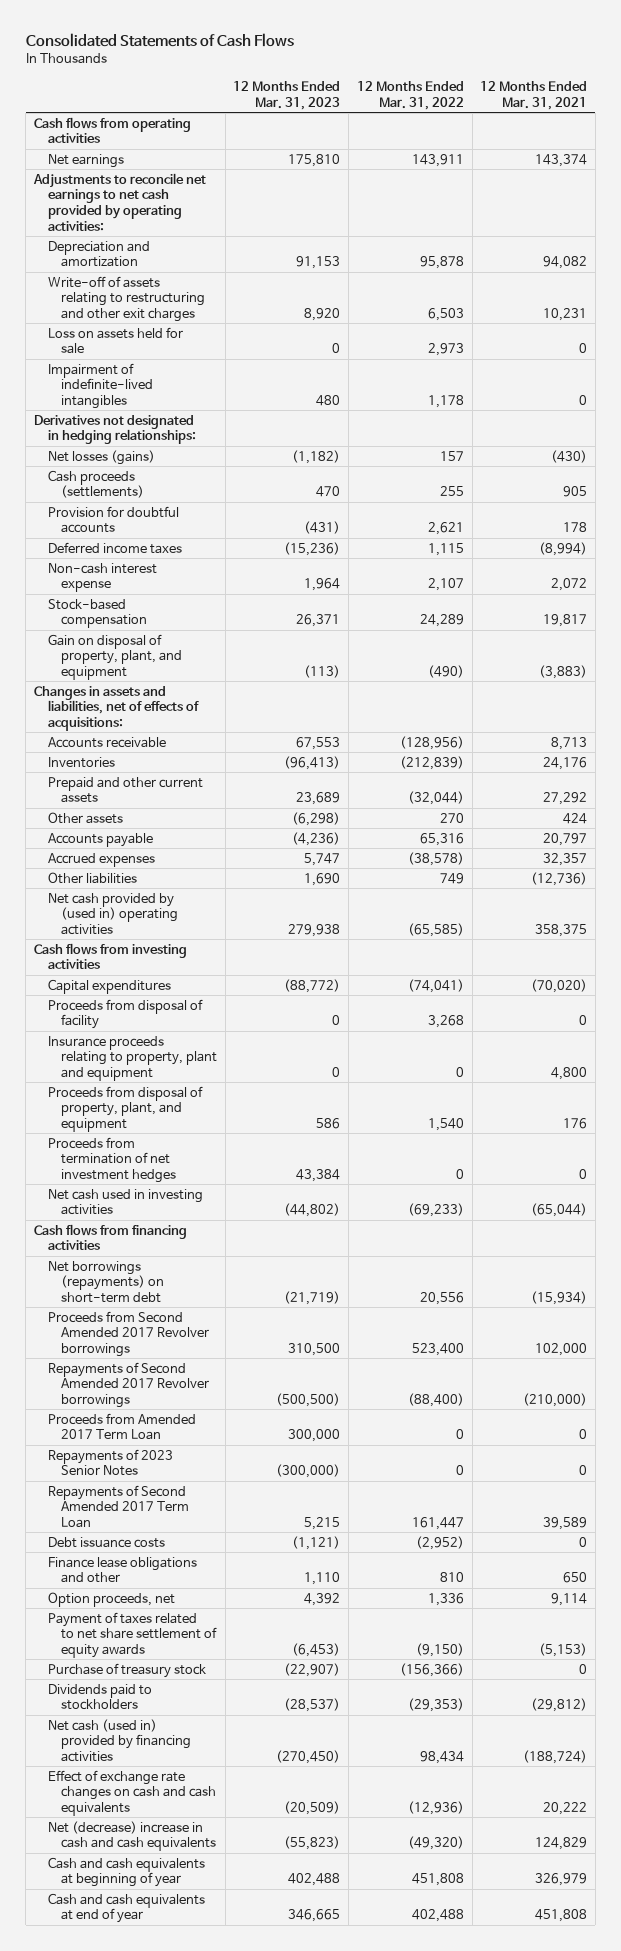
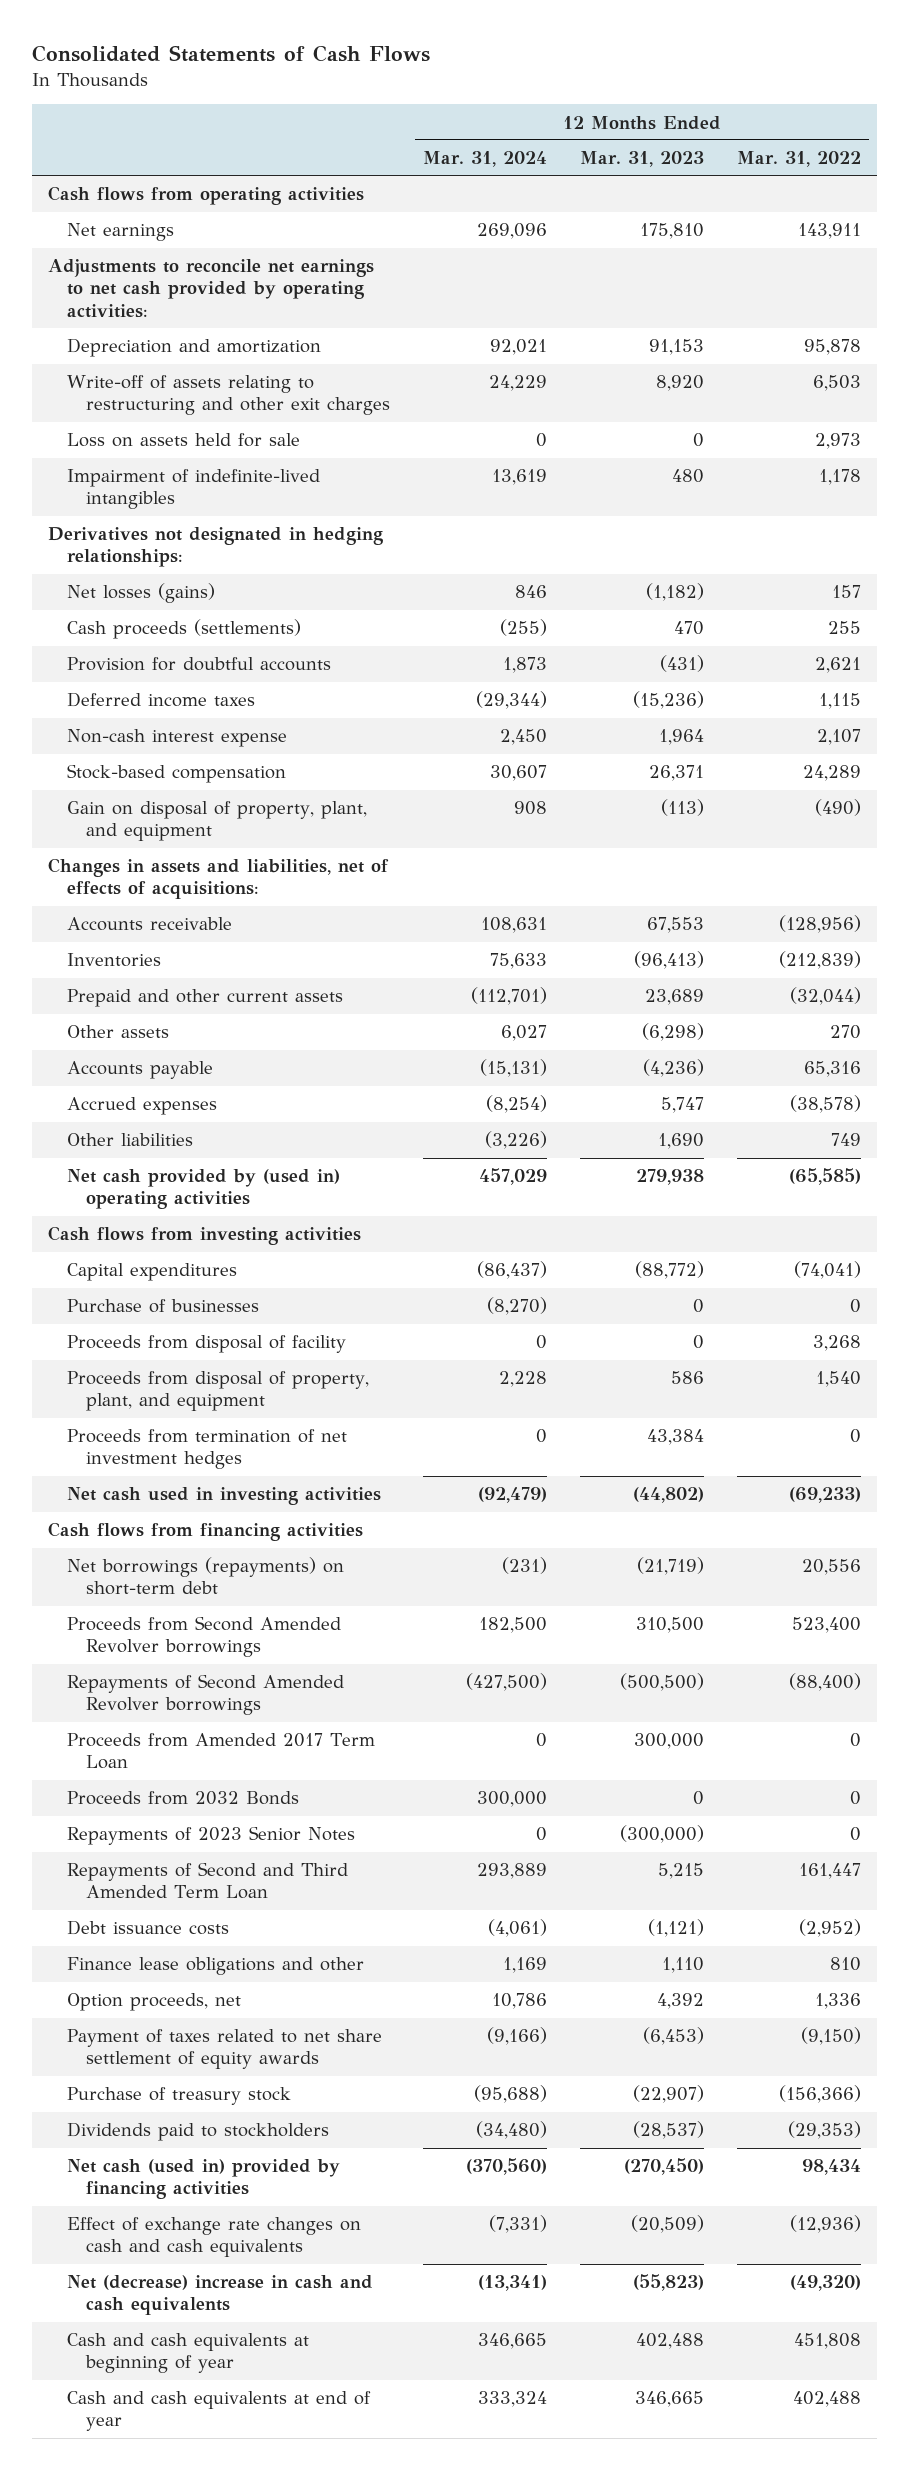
- | 12 Months Ended Mar. 31, 2023 | 12 Months Ended Mar. 31, 2022 | 12 Months Ended Mar. 31, 2021
+ | 12 Months Ended Mar. 31, 2024 | 12 Months Ended Mar. 31, 2023 | 12 Months Ended Mar. 31, 2022
+ Purchase of businesses | (8,270) | 0 | 0
- Insurance proceeds relating to property, plant and equipment | 0 | 0 | 4,800
- Proceeds from Second Amended 2017 Revolver borrowings | 310,500 | 523,400 | 102,000
- Repayments of Second Amended 2017 Revolver borrowings | (500,500) | (88,400) | (210,000)
+ Proceeds from Second Amended Revolver borrowings | 182,500 | 310,500 | 523,400
+ Repayments of Second Amended Revolver borrowings | (427,500) | (500,500) | (88,400)
+ Proceeds from 2032 Bonds | 300,000 | 0 | 0
- Repayments of Second Amended 2017 Term Loan | 5,215 | 161,447 | 39,589
+ Repayments of Second and Third Amended Term Loan | 293,889 | 5,215 | 161,447

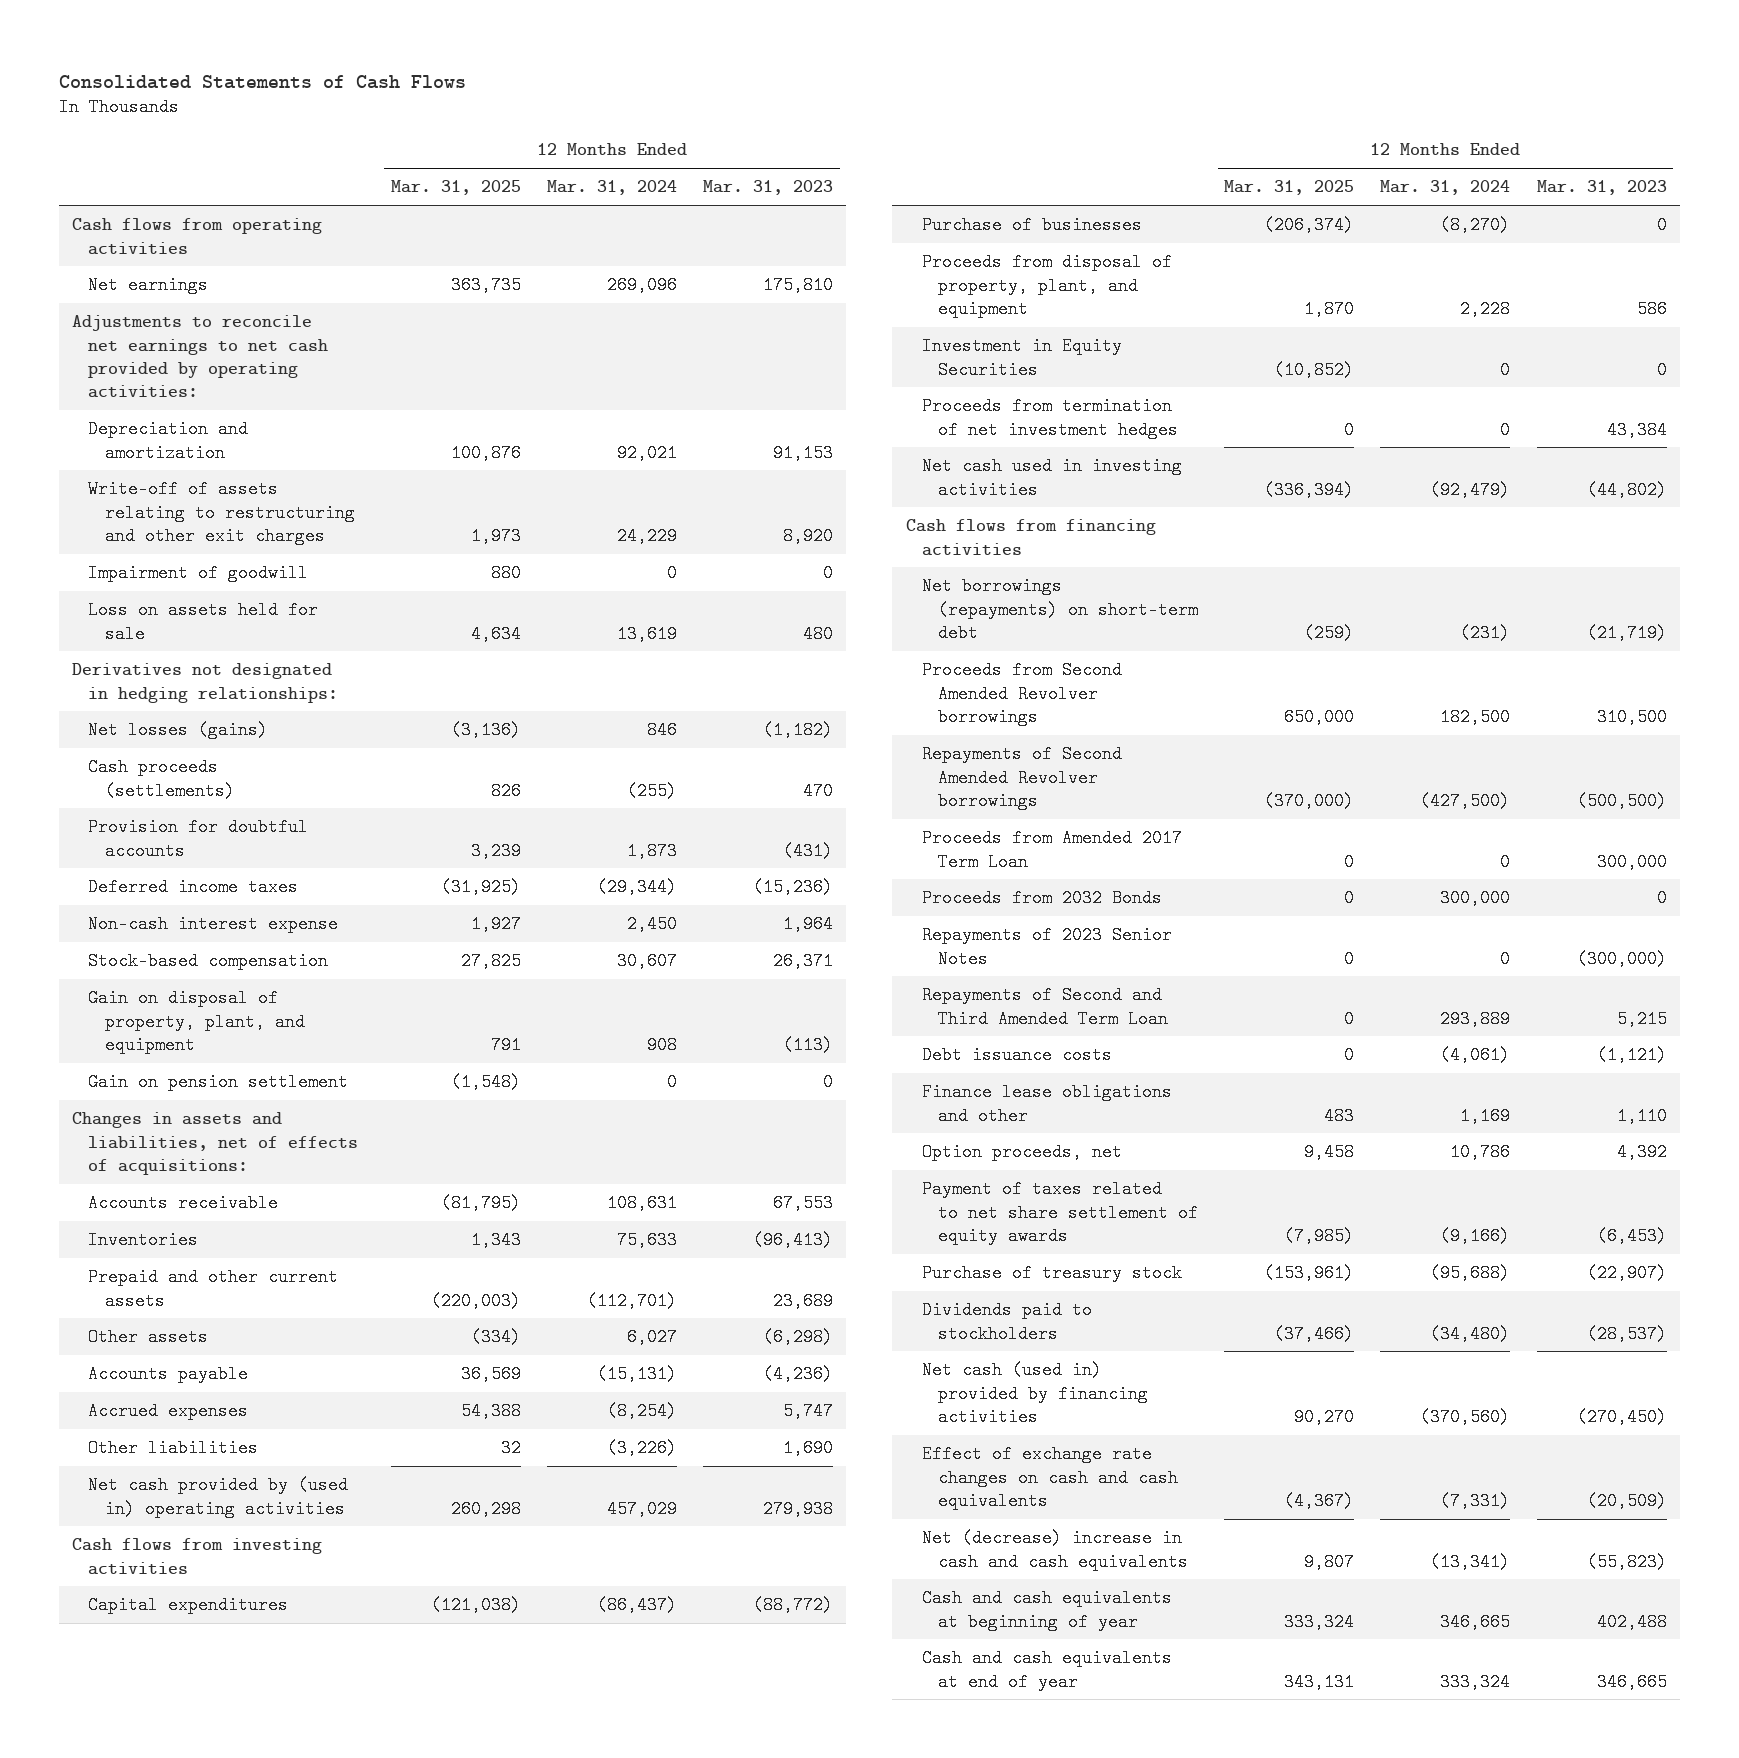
- | 12 Months Ended Mar. 31, 2024 | 12 Months Ended Mar. 31, 2023 | 12 Months Ended Mar. 31, 2022
+ | 12 Months Ended Mar. 31, 2025 | 12 Months Ended Mar. 31, 2024 | 12 Months Ended Mar. 31, 2023
- Loss on assets held for sale | 0 | 0 | 2,973
- Impairment of indefinite-lived intangibles | 13,619 | 480 | 1,178
+ Impairment of goodwill | 880 | 0 | 0
+ Loss on assets held for sale | 4,634 | 13,619 | 480
+ Gain on pension settlement | (1,548) | 0 | 0
- Proceeds from disposal of facility | 0 | 0 | 3,268
+ Investment in Equity Securities | (10,852) | 0 | 0

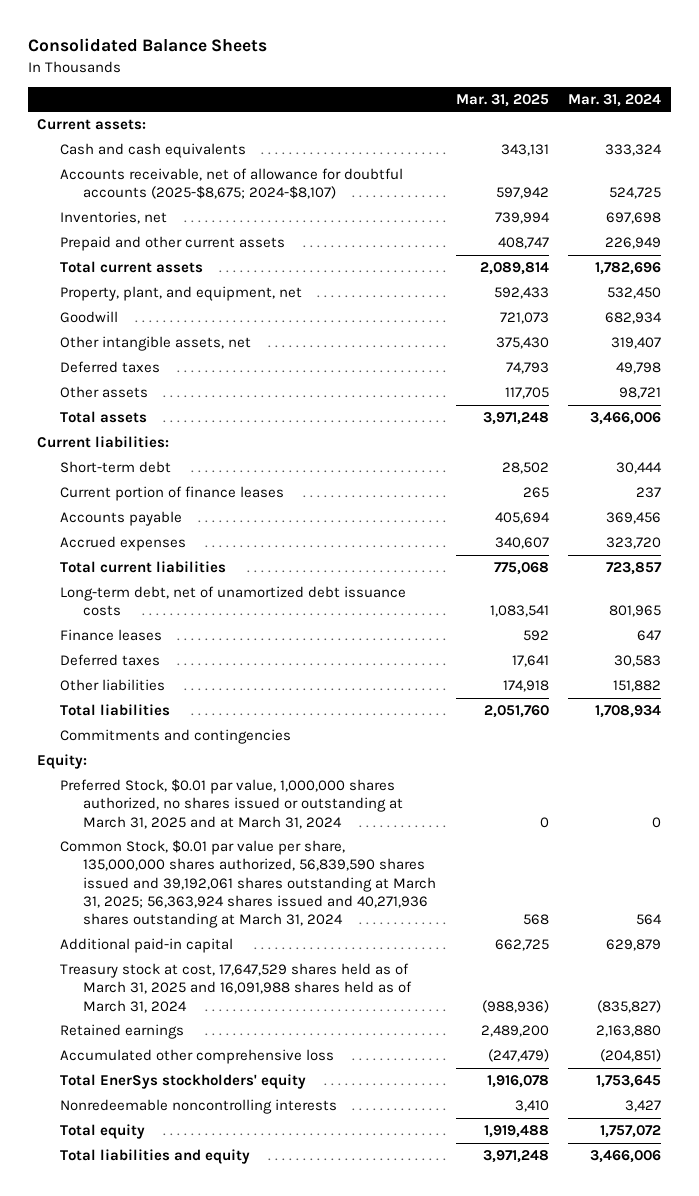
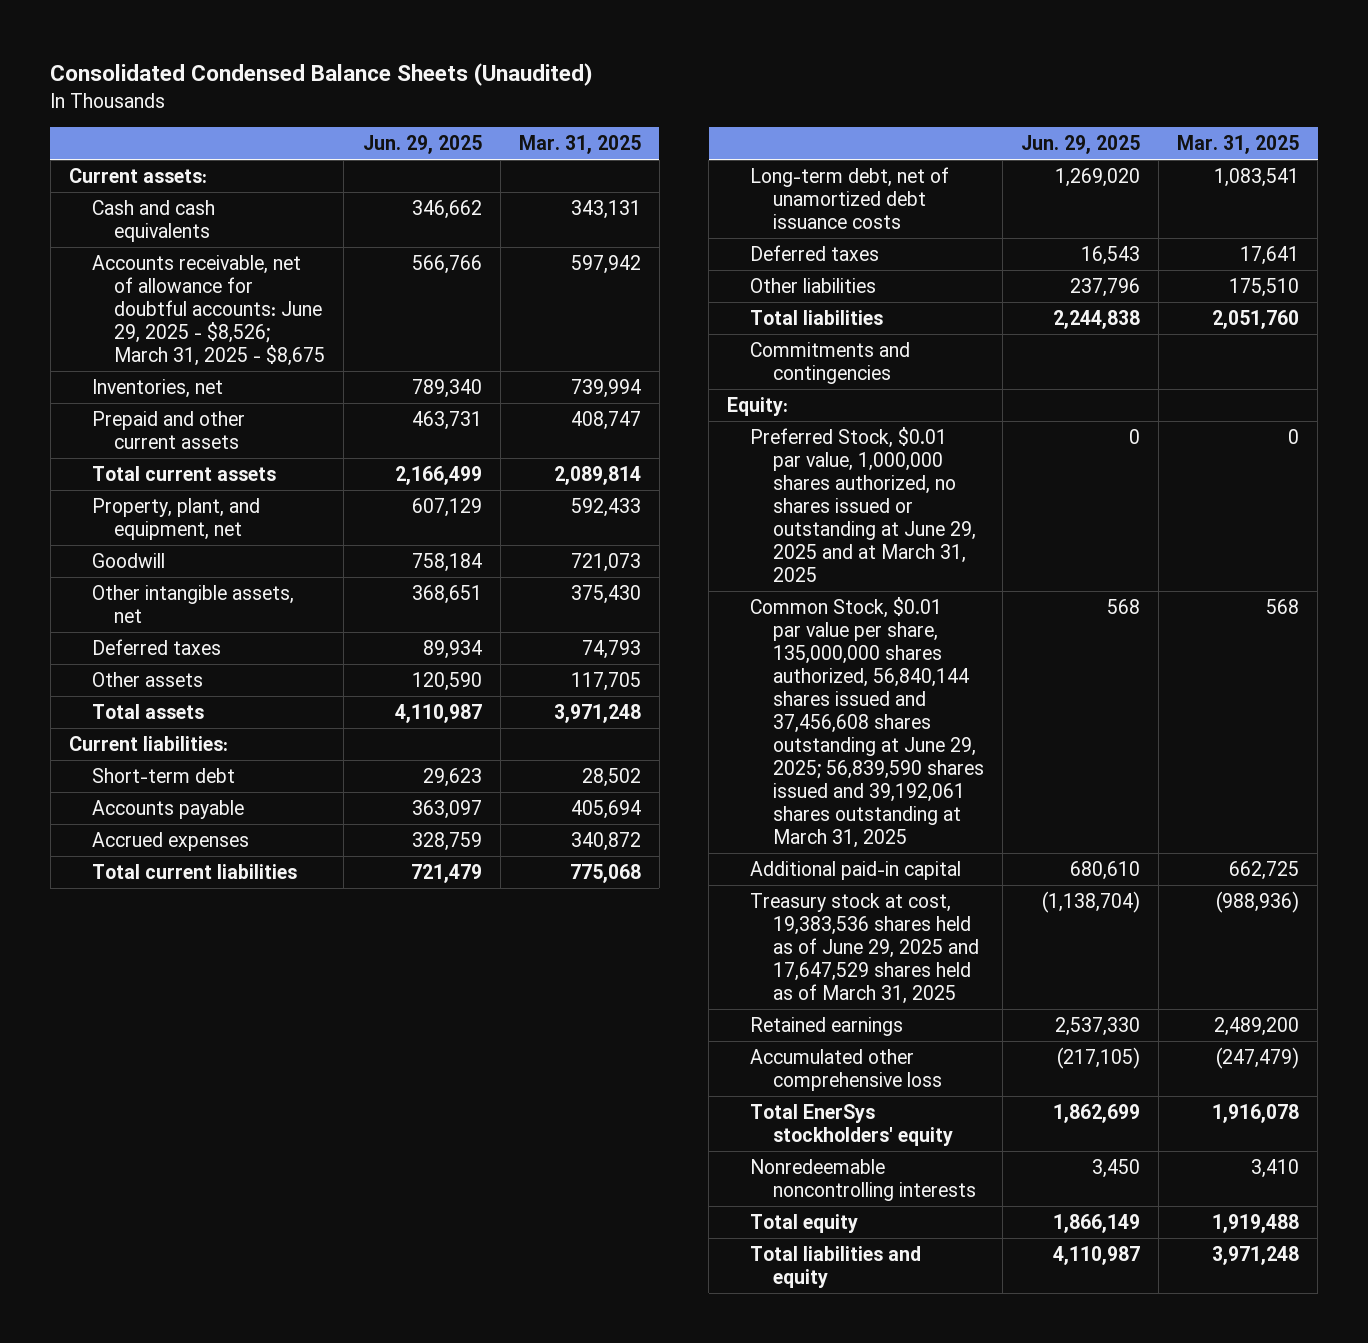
- Consolidated Balance Sheets
+ Consolidated Condensed Balance Sheets (Unaudited)
- | Mar. 31, 2025 | Mar. 31, 2024
+ | Jun. 29, 2025 | Mar. 31, 2025
- Accounts receivable, net of allowance for doubtful accounts (2025-$8,675; 2024-$8,107) | 597,942 | 524,725
+ Accounts receivable, net of allowance for doubtful accounts: June 29, 2025 - $8,526; March 31, 2025 - $8,675 | 566,766 | 597,942
- Current portion of finance leases | 265 | 237
- Accrued expenses | 340,607 | 323,720
+ Accrued expenses | 328,759 | 340,872
- Finance leases | 592 | 647
- Other liabilities | 174,918 | 151,882
+ Other liabilities | 237,796 | 175,510
- Preferred Stock, $0.01 par value, 1,000,000 shares authorized, no shares issued or outstanding at March 31, 2025 and at March 31, 2024 | 0 | 0
- Common Stock, $0.01 par value per share, 135,000,000 shares authorized, 56,839,590 shares issued and 39,192,061 shares outstanding at March 31, 2025; 56,363,924 shares issued and 40,271,936 shares outstanding at March 31, 2024 | 568 | 564
+ Preferred Stock, $0.01 par value, 1,000,000 shares authorized, no shares issued or outstanding at June 29, 2025 and at March 31, 2025 | 0 | 0
+ Common Stock, $0.01 par value per share, 135,000,000 shares authorized, 56,840,144 shares issued and 37,456,608 shares outstanding at June 29, 2025; 56,839,590 shares issued and 39,192,061 shares outstanding at March 31, 2025 | 568 | 568
- Treasury stock at cost, 17,647,529 shares held as of March 31, 2025 and 16,091,988 shares held as of March 31, 2024 | (988,936) | (835,827)
+ Treasury stock at cost, 19,383,536 shares held as of June 29, 2025 and 17,647,529 shares held as of March 31, 2025 | (1,138,704) | (988,936)

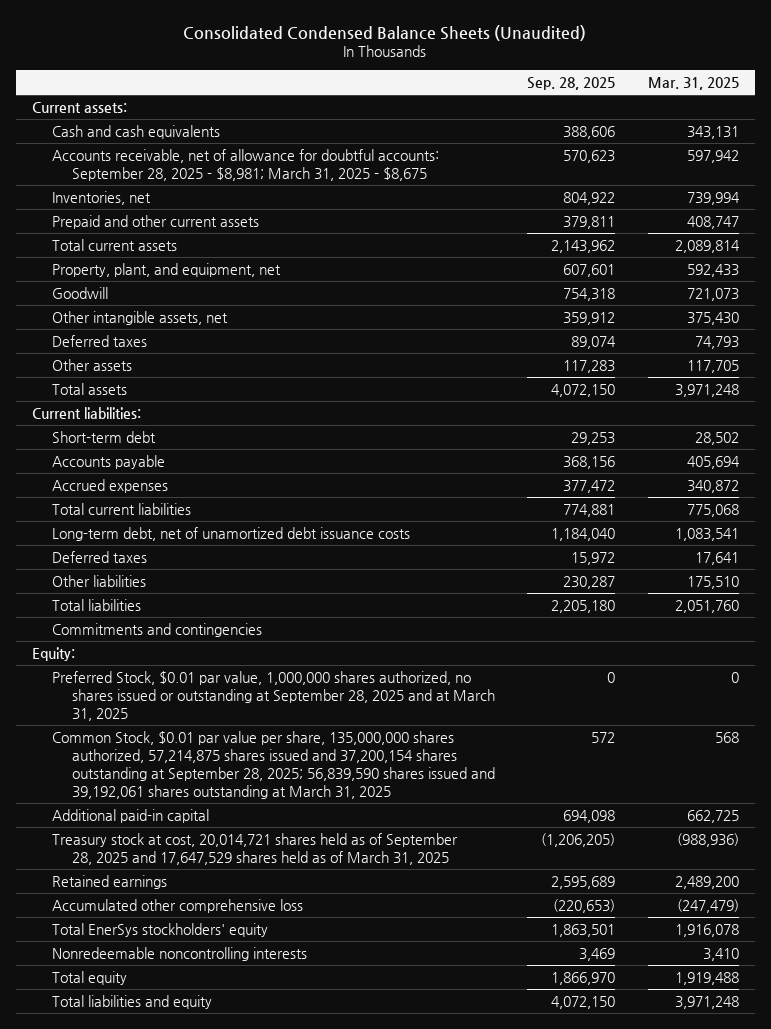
- | Jun. 29, 2025 | Mar. 31, 2025
+ | Sep. 28, 2025 | Mar. 31, 2025
- Accounts receivable, net of allowance for doubtful accounts: June 29, 2025 - $8,526; March 31, 2025 - $8,675 | 566,766 | 597,942
+ Accounts receivable, net of allowance for doubtful accounts: September 28, 2025 - $8,981; March 31, 2025 - $8,675 | 570,623 | 597,942
- Preferred Stock, $0.01 par value, 1,000,000 shares authorized, no shares issued or outstanding at June 29, 2025 and at March 31, 2025 | 0 | 0
- Common Stock, $0.01 par value per share, 135,000,000 shares authorized, 56,840,144 shares issued and 37,456,608 shares outstanding at June 29, 2025; 56,839,590 shares issued and 39,192,061 shares outstanding at March 31, 2025 | 568 | 568
+ Preferred Stock, $0.01 par value, 1,000,000 shares authorized, no shares issued or outstanding at September 28, 2025 and at March 31, 2025 | 0 | 0
+ Common Stock, $0.01 par value per share, 135,000,000 shares authorized, 57,214,875 shares issued and 37,200,154 shares outstanding at September 28, 2025; 56,839,590 shares issued and 39,192,061 shares outstanding at March 31, 2025 | 572 | 568
- Treasury stock at cost, 19,383,536 shares held as of June 29, 2025 and 17,647,529 shares held as of March 31, 2025 | (1,138,704) | (988,936)
+ Treasury stock at cost, 20,014,721 shares held as of September 28, 2025 and 17,647,529 shares held as of March 31, 2025 | (1,206,205) | (988,936)

